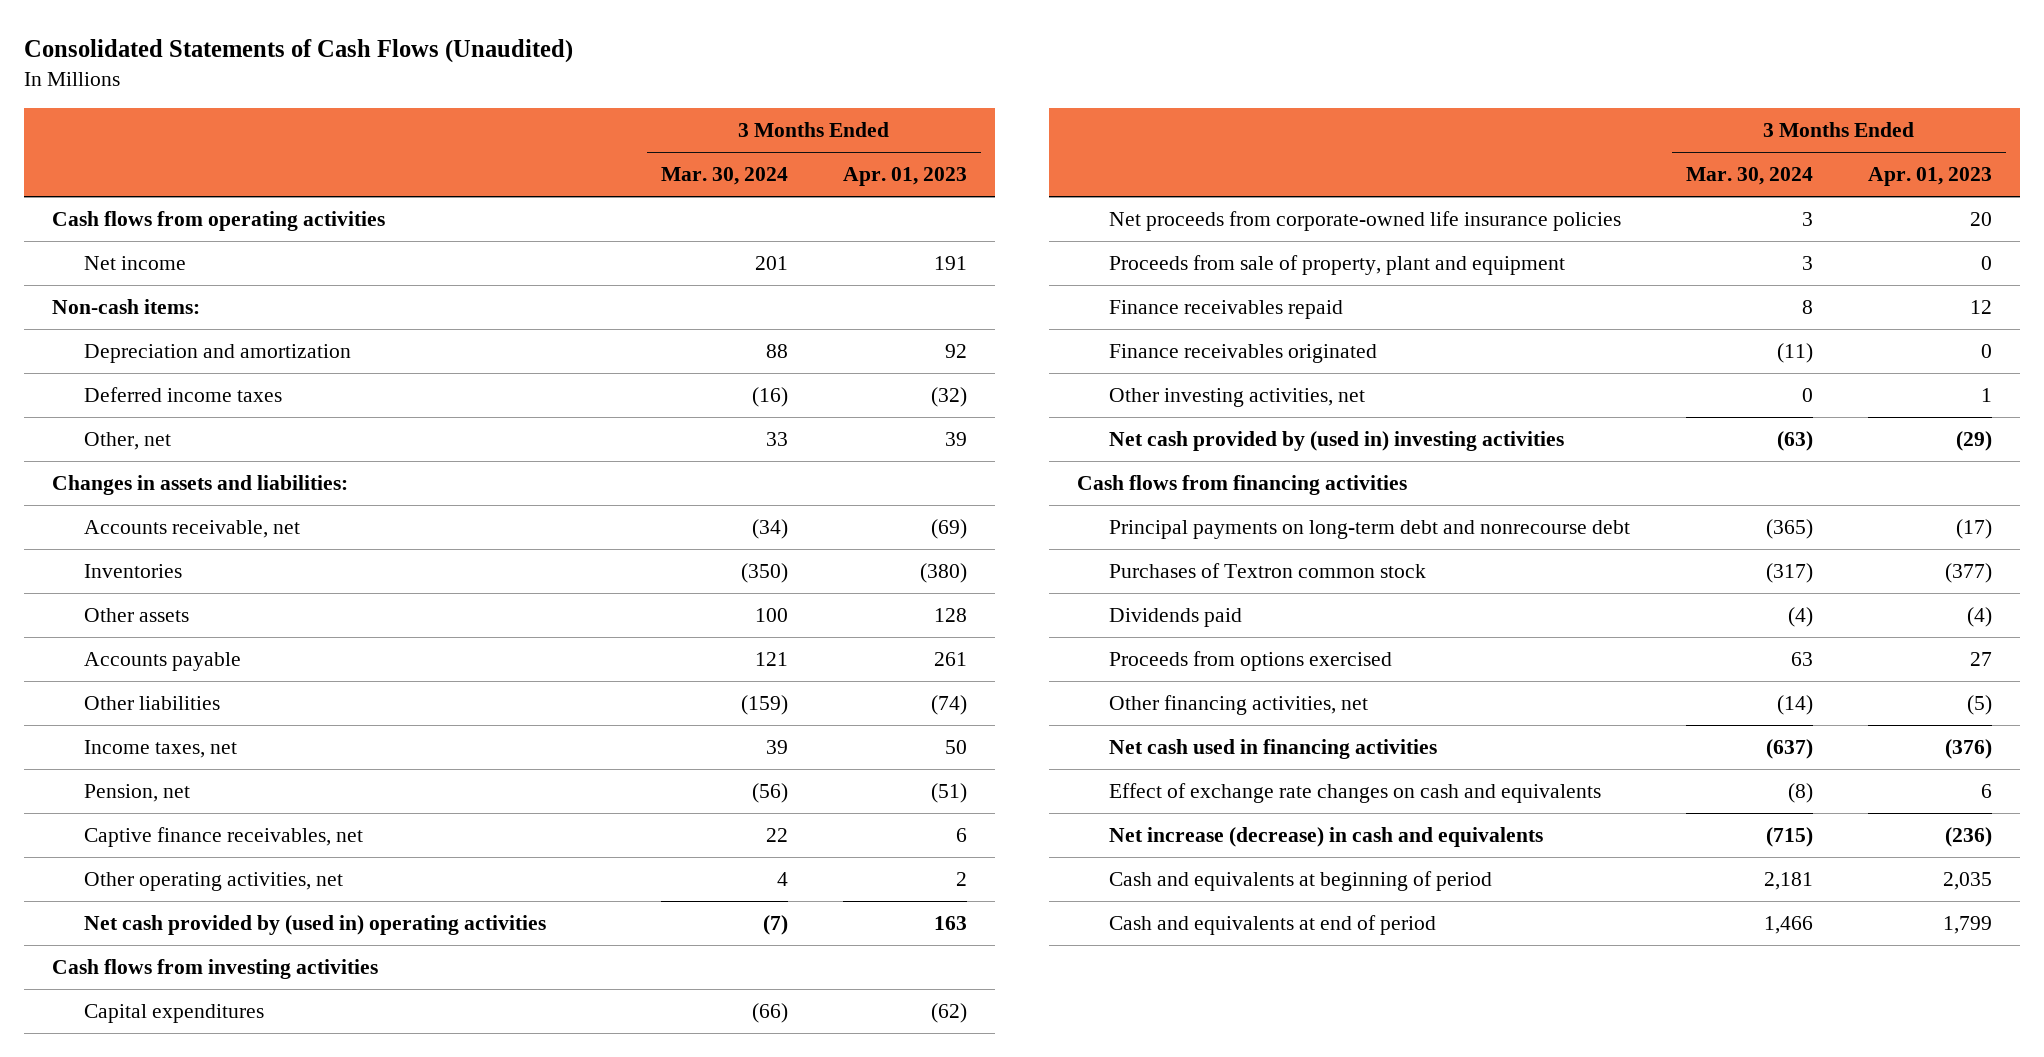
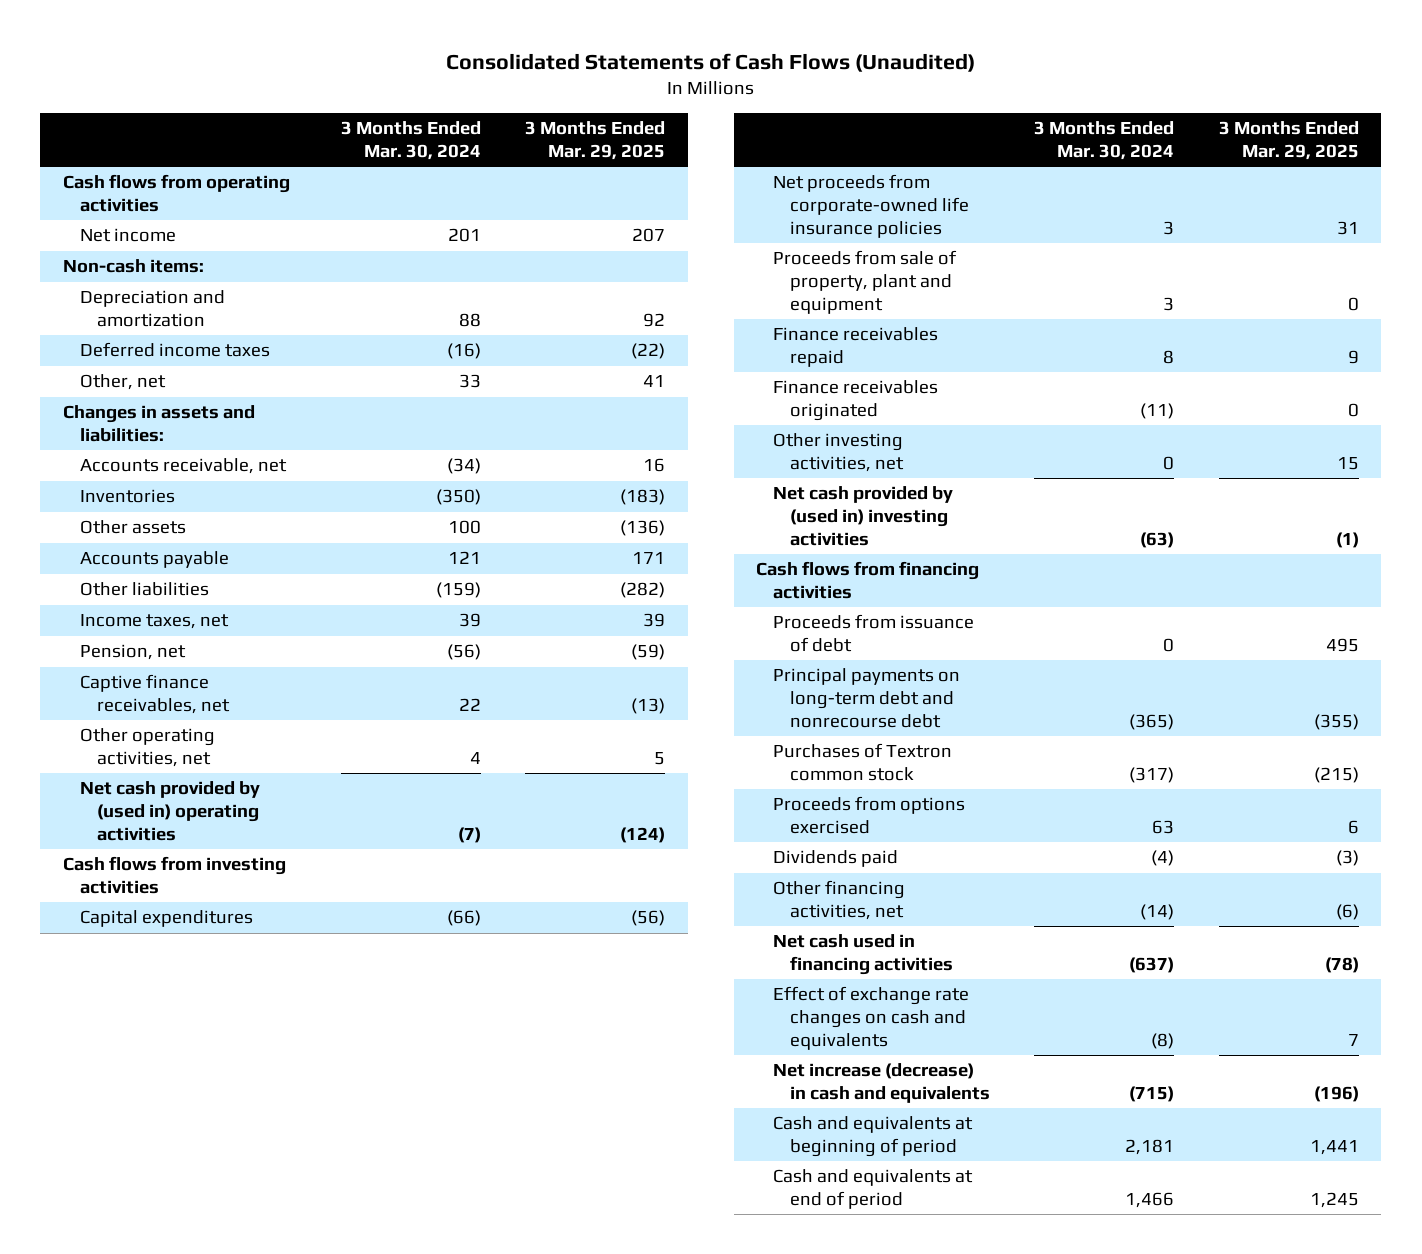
- | 3 Months Ended Mar. 30, 2024 | 3 Months Ended Apr. 01, 2023
+ | 3 Months Ended Mar. 30, 2024 | 3 Months Ended Mar. 29, 2025
+ Proceeds from issuance of debt | 0 | 495
moved down: Dividends paid | (4) | (3)

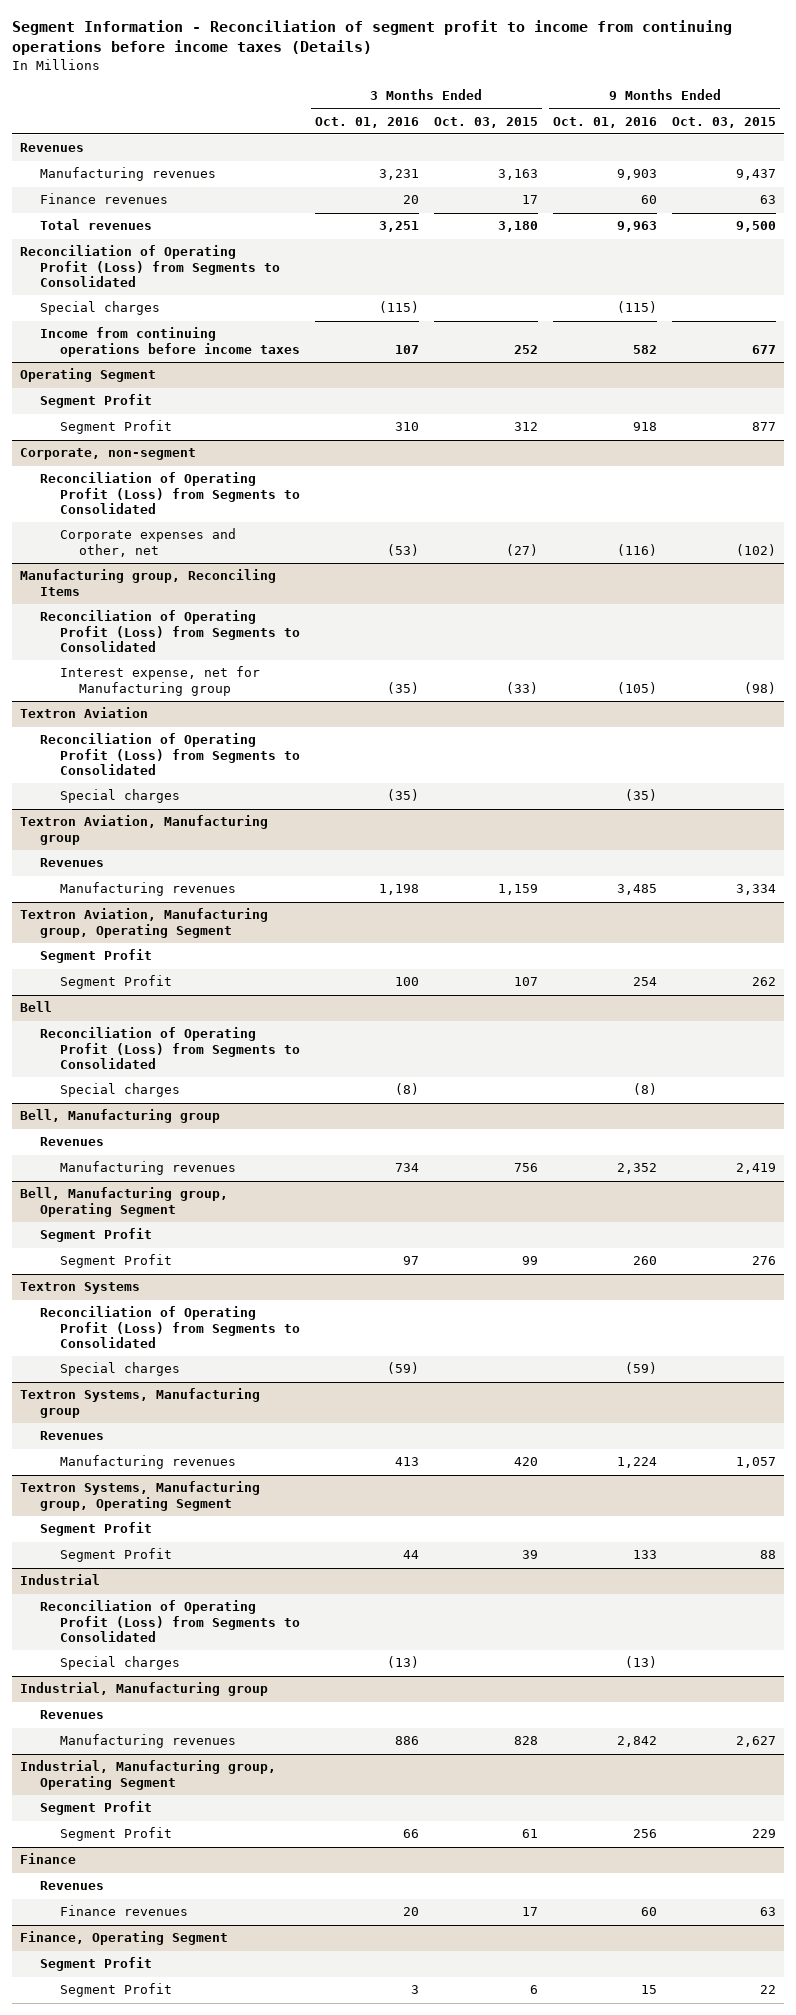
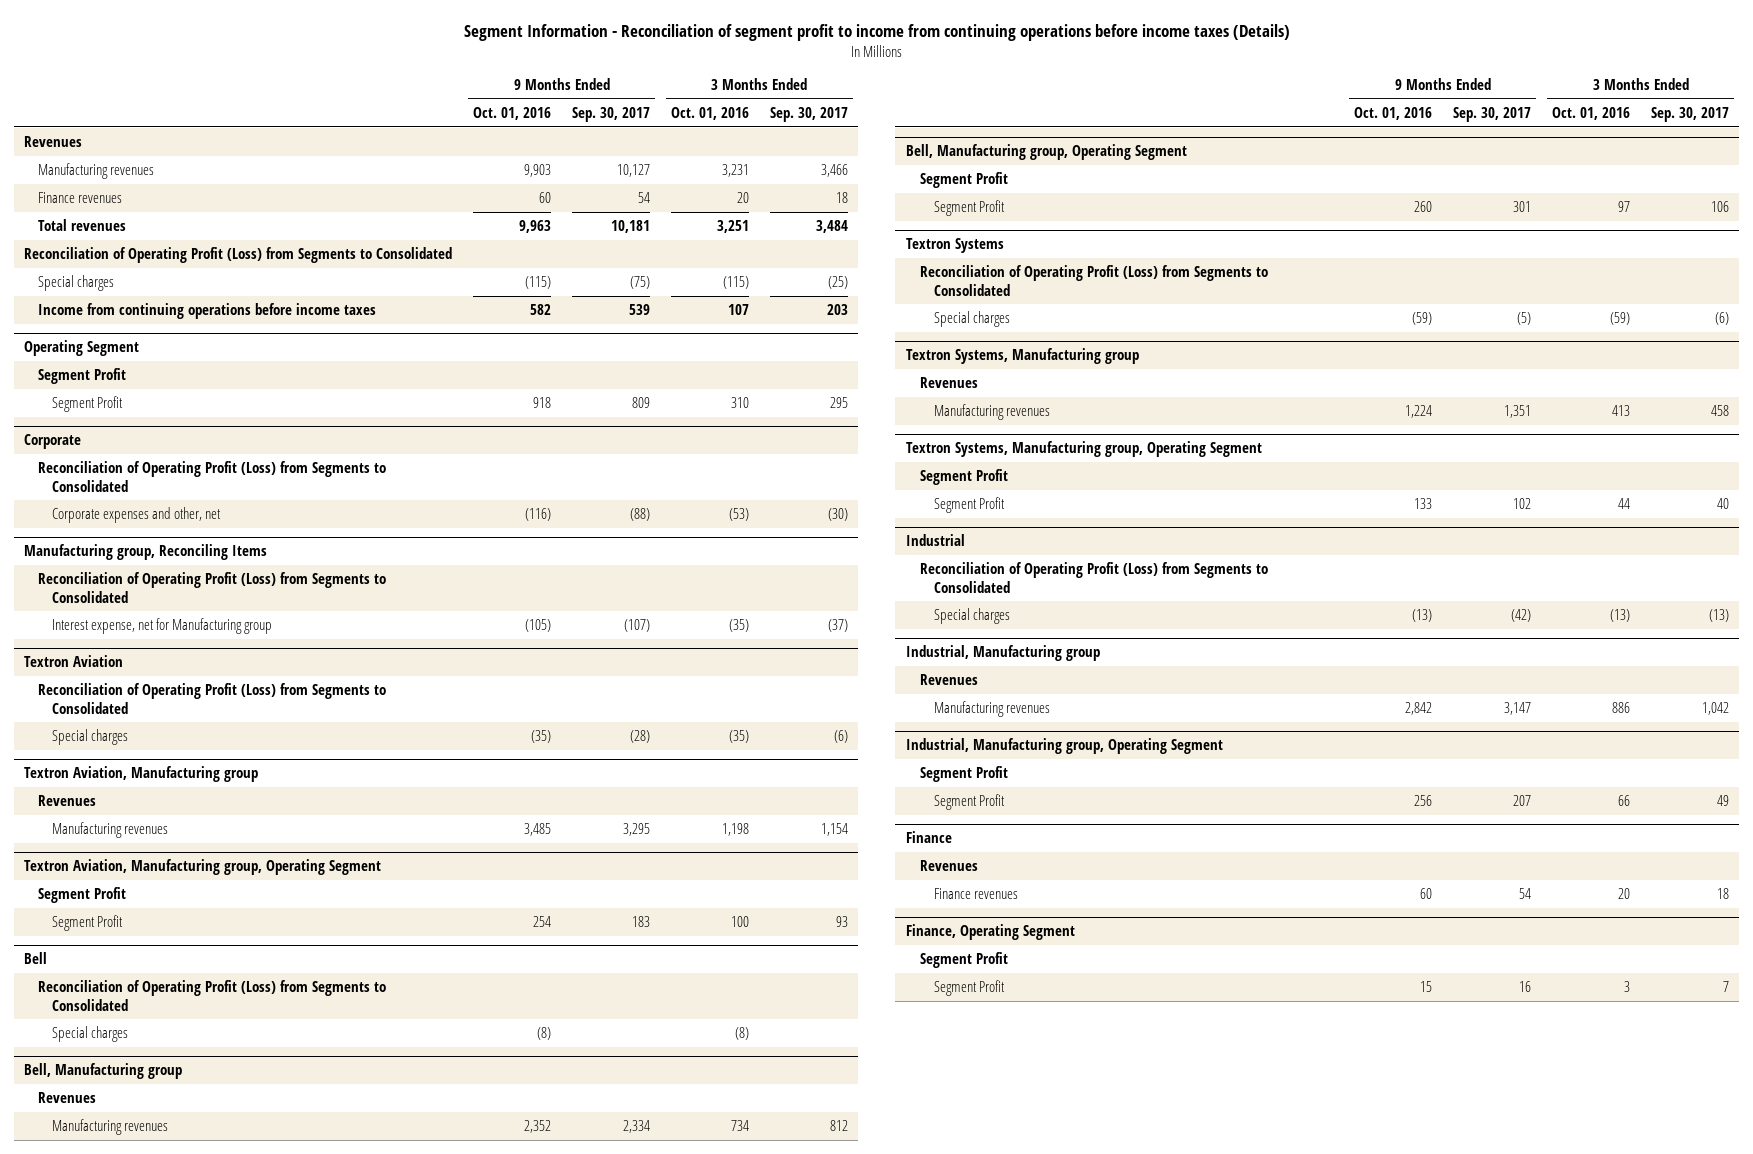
- | 3 Months Ended Oct. 01, 2016 | 3 Months Ended Oct. 03, 2015 | 9 Months Ended Oct. 01, 2016 | 9 Months Ended Oct. 03, 2015
+ | 9 Months Ended Oct. 01, 2016 | 9 Months Ended Sep. 30, 2017 | 3 Months Ended Oct. 01, 2016 | 3 Months Ended Sep. 30, 2017
- Corporate, non-segment
+ Corporate

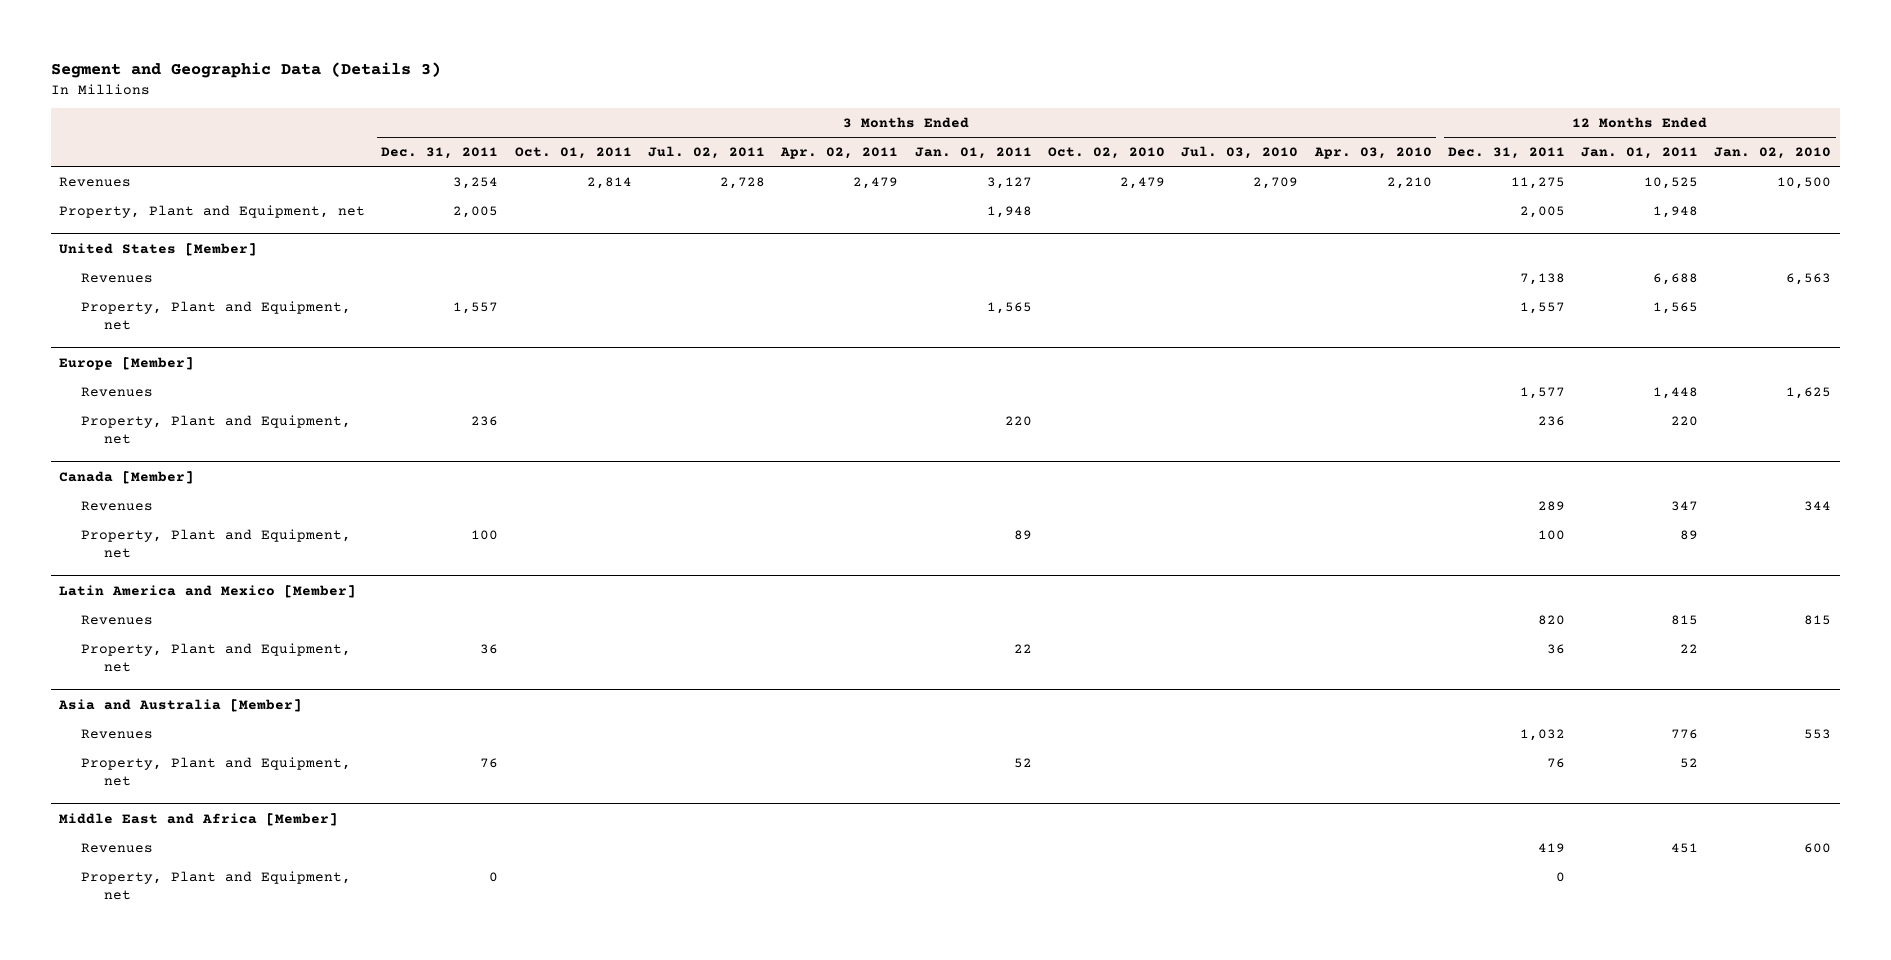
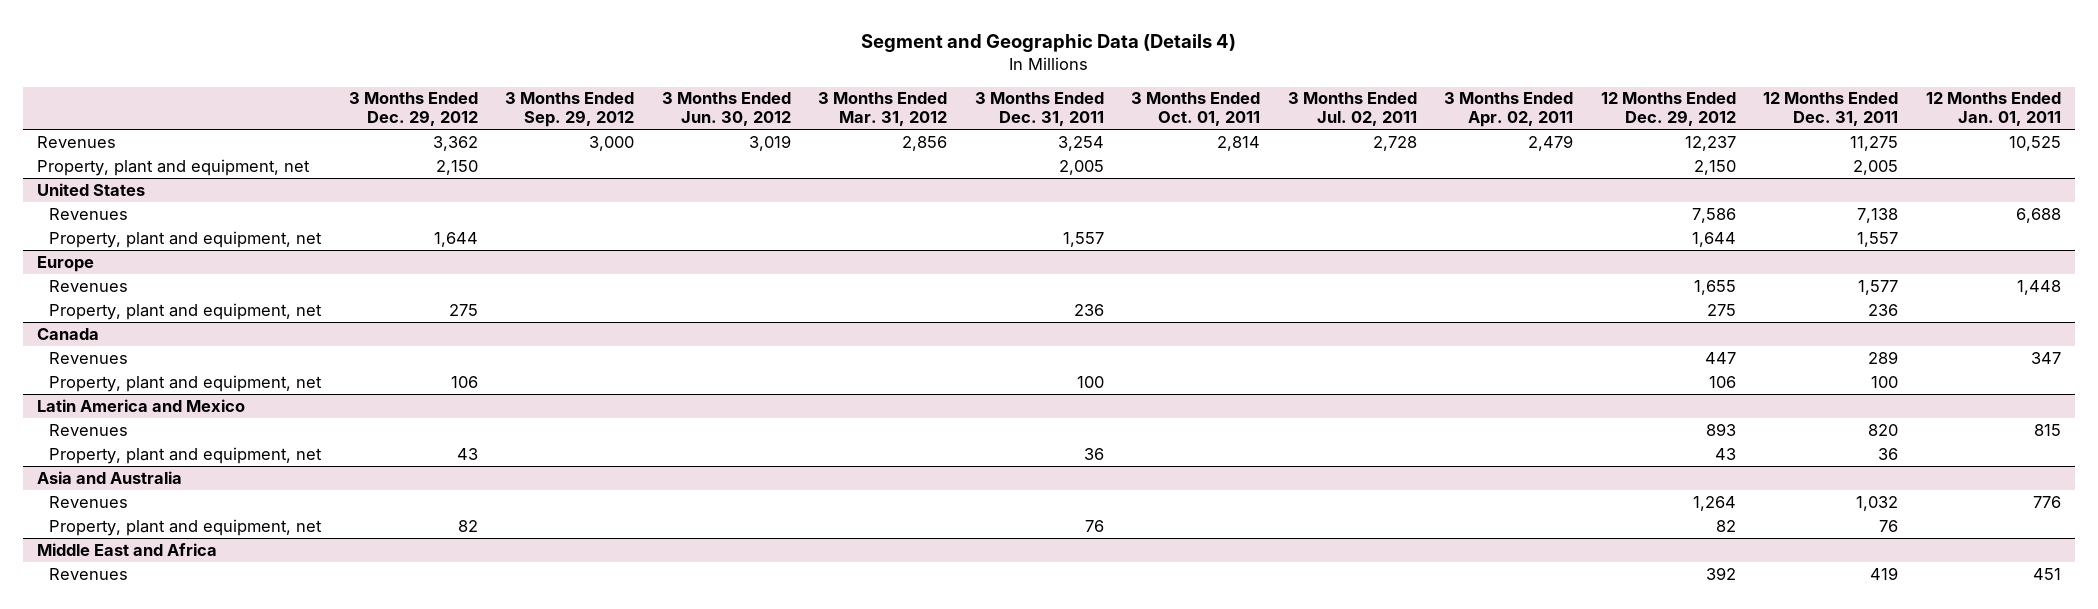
- Segment and Geographic Data (Details 3)
+ Segment and Geographic Data (Details 4)
- | 3 Months Ended Dec. 31, 2011 | 3 Months Ended Oct. 01, 2011 | 3 Months Ended Jul. 02, 2011 | 3 Months Ended Apr. 02, 2011 | 3 Months Ended Jan. 01, 2011 | 3 Months Ended Oct. 02, 2010 | 3 Months Ended Jul. 03, 2010 | 3 Months Ended Apr. 03, 2010 | 12 Months Ended Dec. 31, 2011 | 12 Months Ended Jan. 01, 2011 | 12 Months Ended Jan. 02, 2010
+ | 3 Months Ended Dec. 29, 2012 | 3 Months Ended Sep. 29, 2012 | 3 Months Ended Jun. 30, 2012 | 3 Months Ended Mar. 31, 2012 | 3 Months Ended Dec. 31, 2011 | 3 Months Ended Oct. 01, 2011 | 3 Months Ended Jul. 02, 2011 | 3 Months Ended Apr. 02, 2011 | 12 Months Ended Dec. 29, 2012 | 12 Months Ended Dec. 31, 2011 | 12 Months Ended Jan. 01, 2011
- Property, Plant and Equipment, net | 2,005 | | | | 1,948 | | | | 2,005 | 1,948 |
- United States [Member]
+ Property, plant and equipment, net | 2,150 | | | | 2,005 | | | | 2,150 | 2,005 |
+ United States
- Property, Plant and Equipment, net | 1,557 | | | | 1,565 | | | | 1,557 | 1,565 |
- Europe [Member]
+ Property, plant and equipment, net | 1,644 | | | | 1,557 | | | | 1,644 | 1,557 |
+ Europe
- Property, Plant and Equipment, net | 236 | | | | 220 | | | | 236 | 220 |
- Canada [Member]
+ Property, plant and equipment, net | 275 | | | | 236 | | | | 275 | 236 |
+ Canada
- Property, Plant and Equipment, net | 100 | | | | 89 | | | | 100 | 89 |
- Latin America and Mexico [Member]
+ Property, plant and equipment, net | 106 | | | | 100 | | | | 106 | 100 |
+ Latin America and Mexico
- Property, Plant and Equipment, net | 36 | | | | 22 | | | | 36 | 22 |
- Asia and Australia [Member]
+ Property, plant and equipment, net | 43 | | | | 36 | | | | 43 | 36 |
+ Asia and Australia
- Property, Plant and Equipment, net | 76 | | | | 52 | | | | 76 | 52 |
- Middle East and Africa [Member]
+ Property, plant and equipment, net | 82 | | | | 76 | | | | 82 | 76 |
+ Middle East and Africa
- Property, Plant and Equipment, net | 0 | | | | | | | | 0 | |

